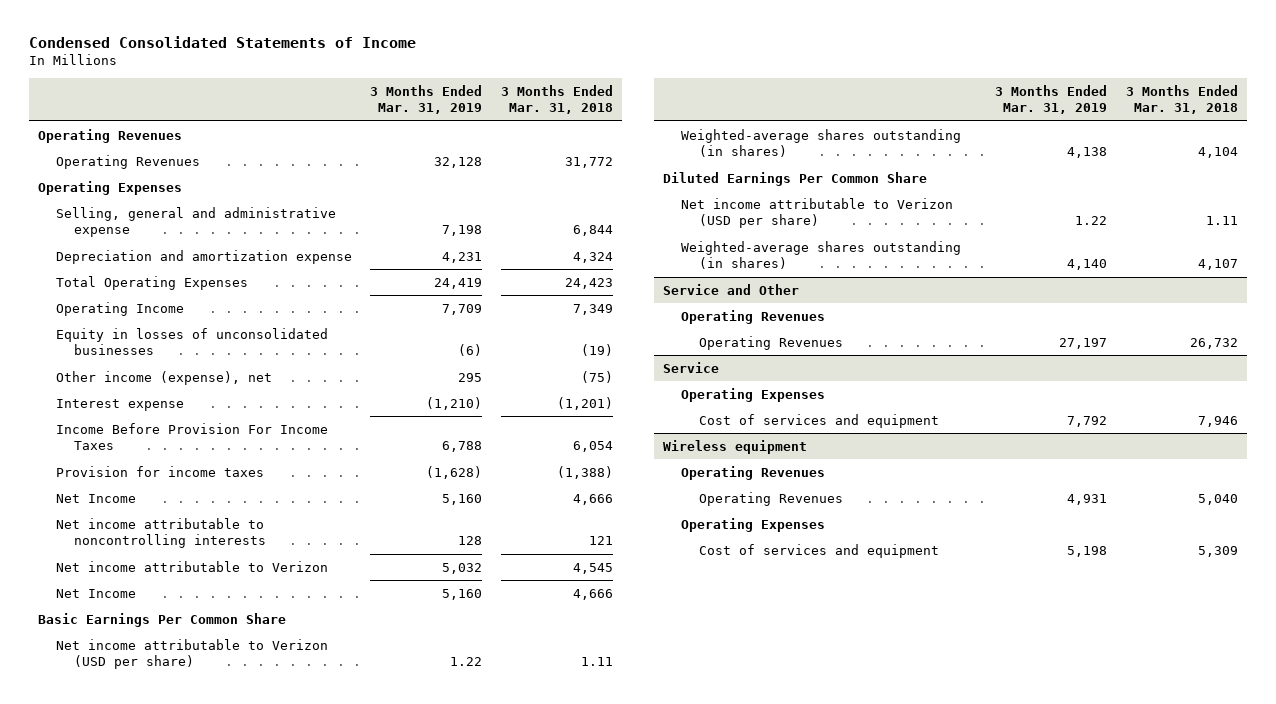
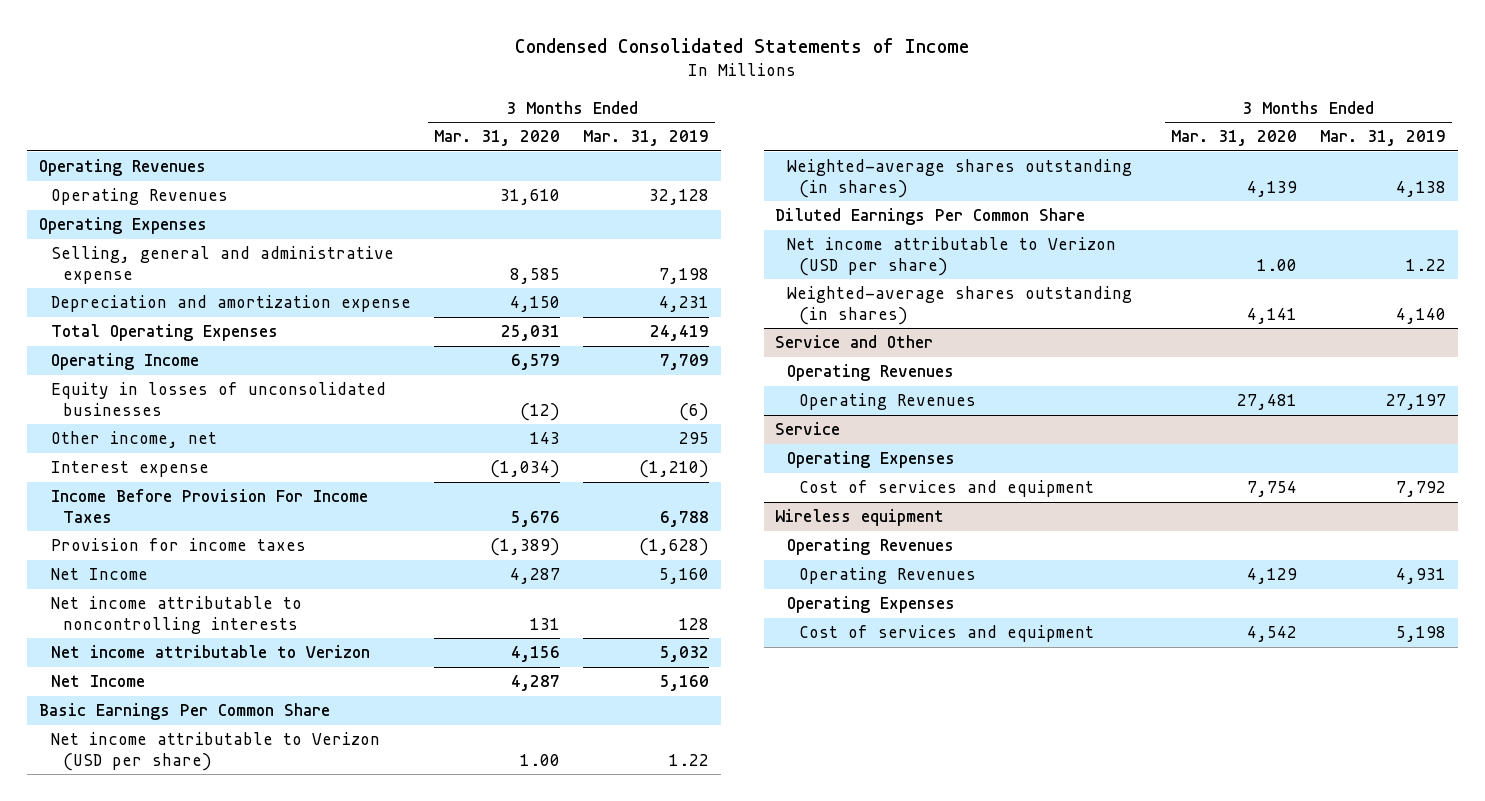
- | 3 Months Ended Mar. 31, 2019 | 3 Months Ended Mar. 31, 2018
+ | 3 Months Ended Mar. 31, 2020 | 3 Months Ended Mar. 31, 2019
- Other income (expense), net | 295 | (75)
+ Other income, net | 143 | 295

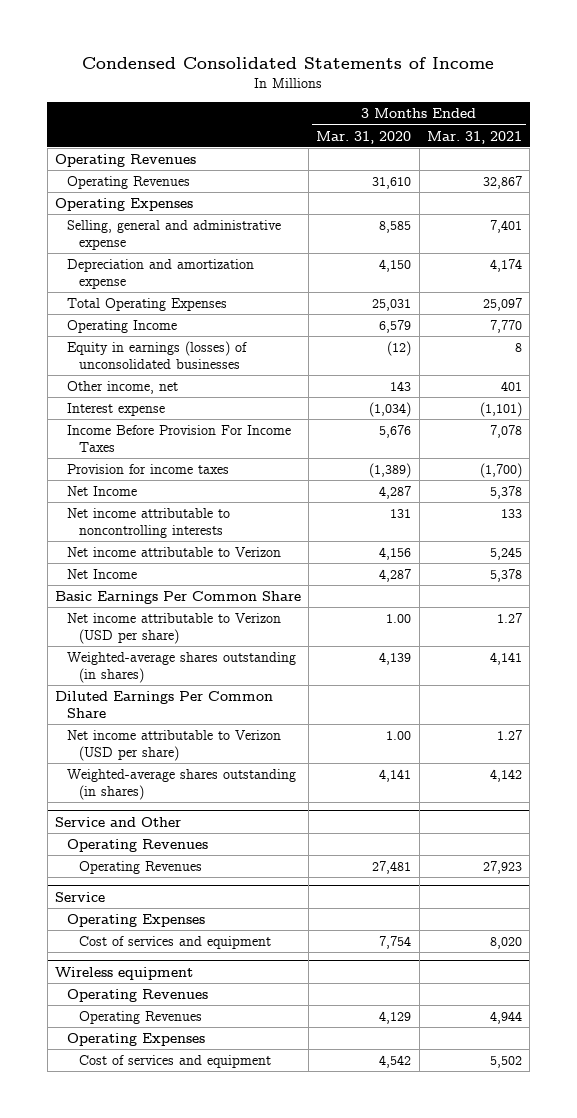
- | 3 Months Ended Mar. 31, 2020 | 3 Months Ended Mar. 31, 2019
+ | 3 Months Ended Mar. 31, 2020 | 3 Months Ended Mar. 31, 2021
- Equity in losses of unconsolidated businesses | (12) | (6)
+ Equity in earnings (losses) of unconsolidated businesses | (12) | 8

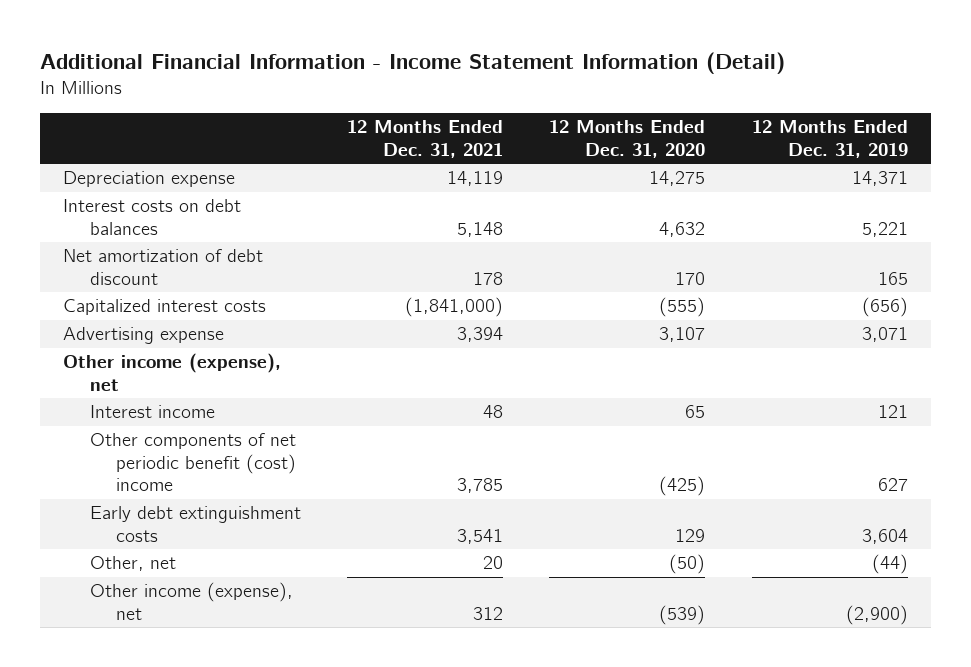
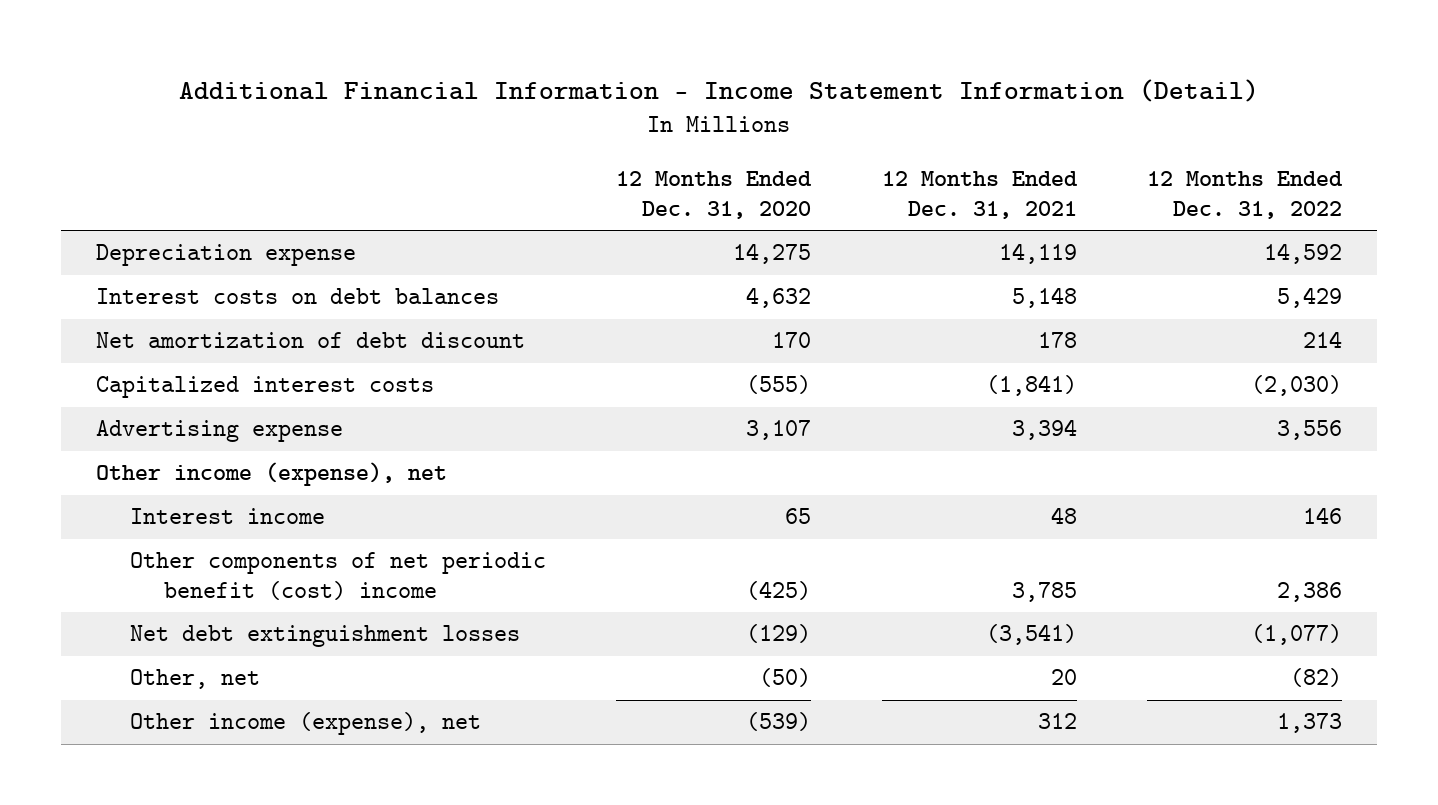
- | 12 Months Ended Dec. 31, 2021 | 12 Months Ended Dec. 31, 2020 | 12 Months Ended Dec. 31, 2019
+ | 12 Months Ended Dec. 31, 2020 | 12 Months Ended Dec. 31, 2021 | 12 Months Ended Dec. 31, 2022
- Capitalized interest costs | (1,841,000) | (555) | (656)
+ Capitalized interest costs | (555) | (1,841) | (2,030)
- Early debt extinguishment costs | 3,541 | 129 | 3,604
+ Net debt extinguishment losses | (129) | (3,541) | (1,077)

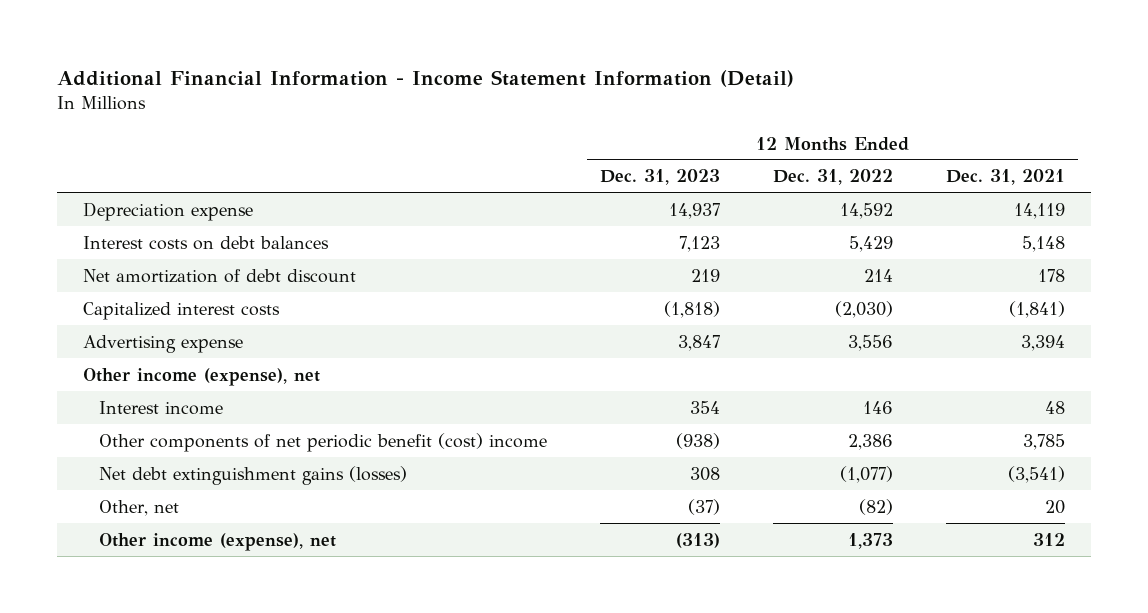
- | 12 Months Ended Dec. 31, 2020 | 12 Months Ended Dec. 31, 2021 | 12 Months Ended Dec. 31, 2022
+ | 12 Months Ended Dec. 31, 2023 | 12 Months Ended Dec. 31, 2022 | 12 Months Ended Dec. 31, 2021
- Net debt extinguishment losses | (129) | (3,541) | (1,077)
+ Net debt extinguishment gains (losses) | 308 | (1,077) | (3,541)

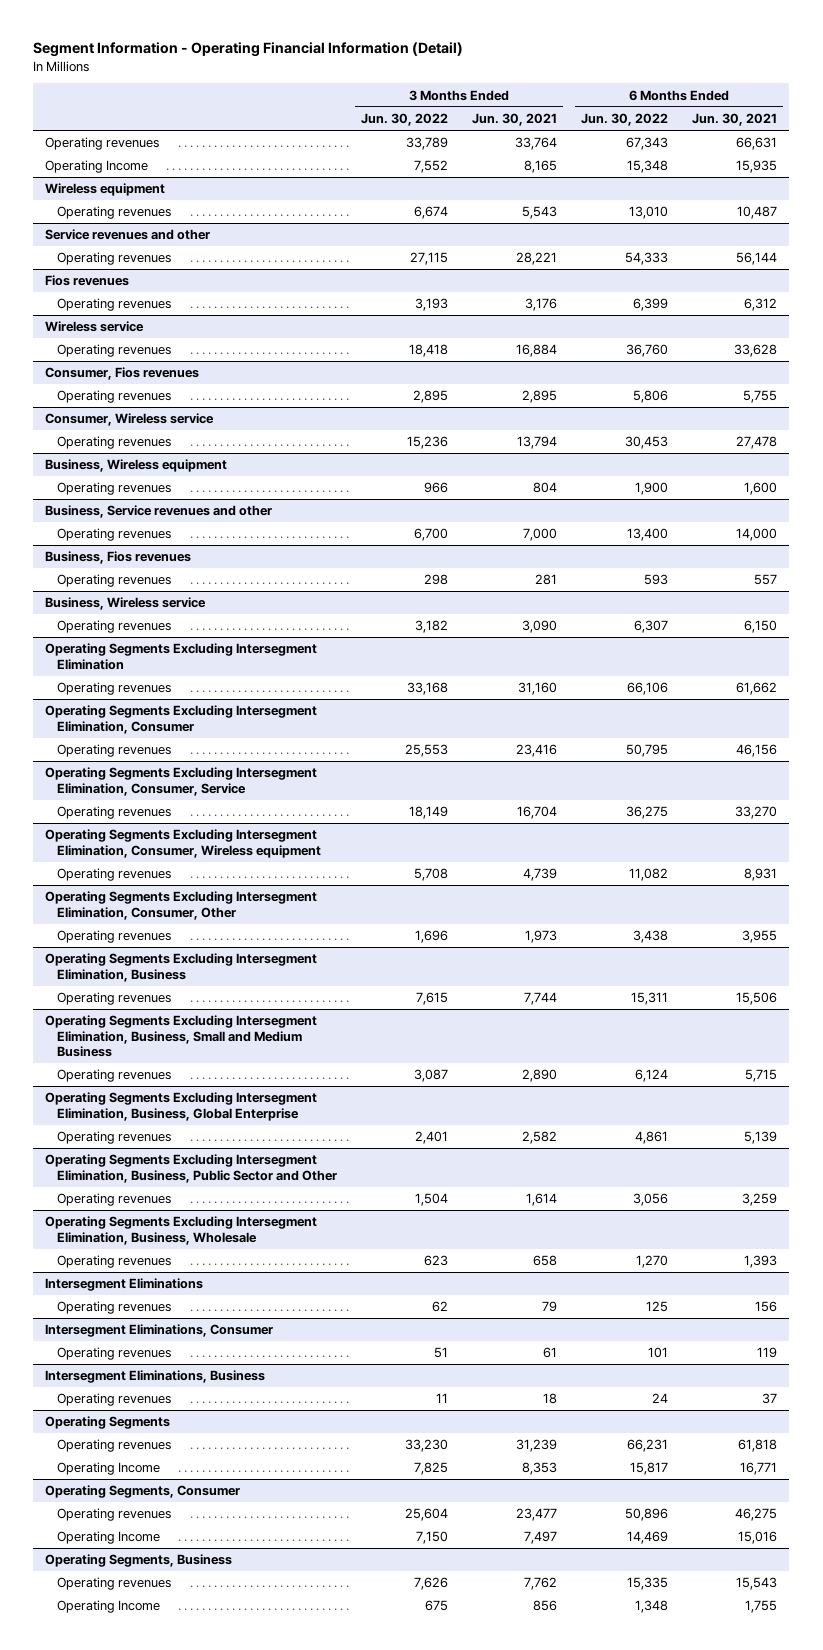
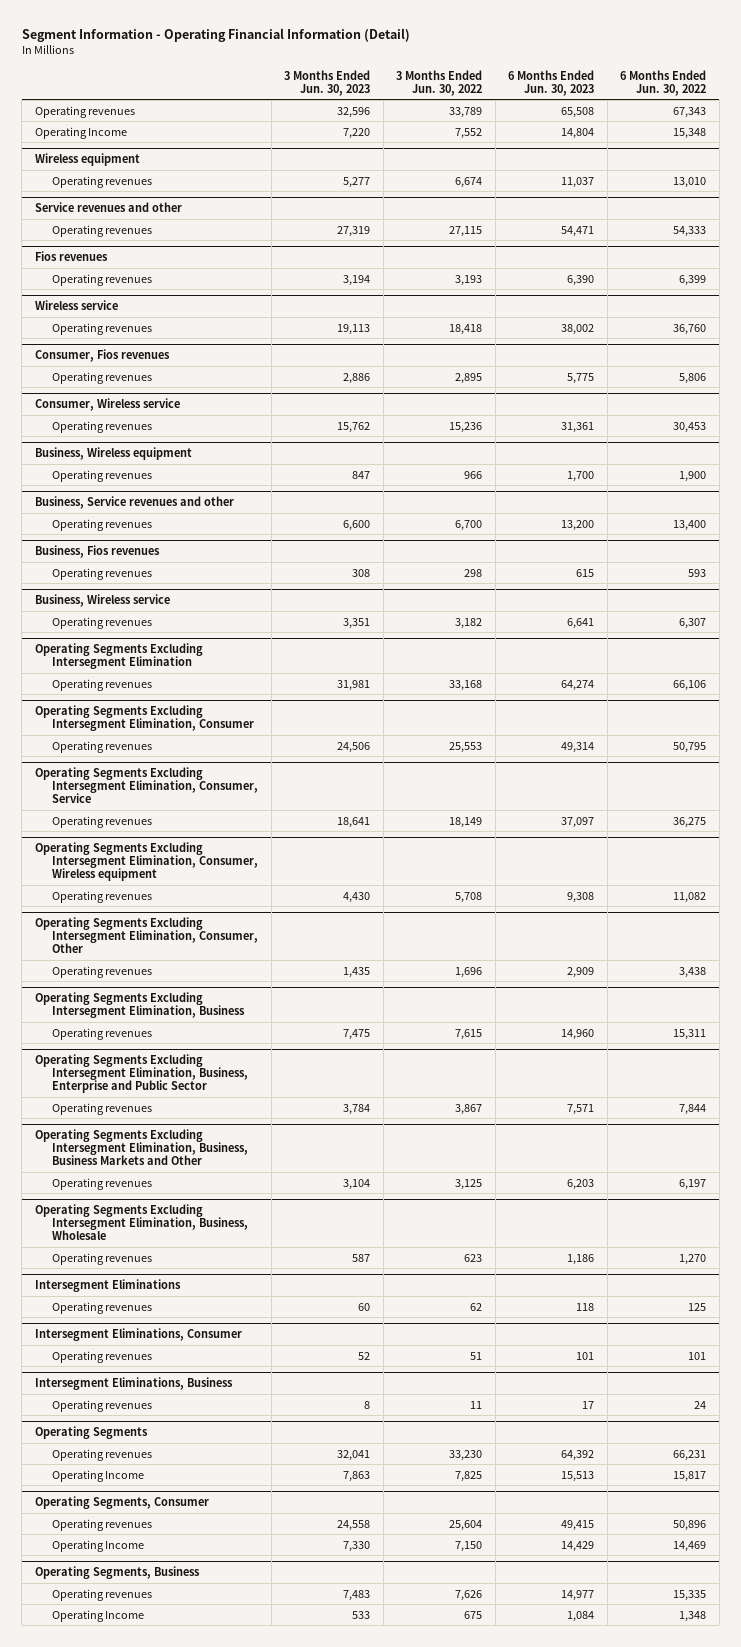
- | 3 Months Ended Jun. 30, 2022 | 3 Months Ended Jun. 30, 2021 | 6 Months Ended Jun. 30, 2022 | 6 Months Ended Jun. 30, 2021
+ | 3 Months Ended Jun. 30, 2023 | 3 Months Ended Jun. 30, 2022 | 6 Months Ended Jun. 30, 2023 | 6 Months Ended Jun. 30, 2022
- Operating Segments Excluding Intersegment Elimination, Business, Small and Medium Business
- Operating revenues | 3,087 | 2,890 | 6,124 | 5,715
- Operating Segments Excluding Intersegment Elimination, Business, Global Enterprise
- Operating revenues | 2,401 | 2,582 | 4,861 | 5,139
- Operating Segments Excluding Intersegment Elimination, Business, Public Sector and Other
- Operating revenues | 1,504 | 1,614 | 3,056 | 3,259
+ Operating Segments Excluding Intersegment Elimination, Business, Enterprise and Public Sector
+ Operating revenues | 3,784 | 3,867 | 7,571 | 7,844
+ Operating Segments Excluding Intersegment Elimination, Business, Business Markets and Other
+ Operating revenues | 3,104 | 3,125 | 6,203 | 6,197

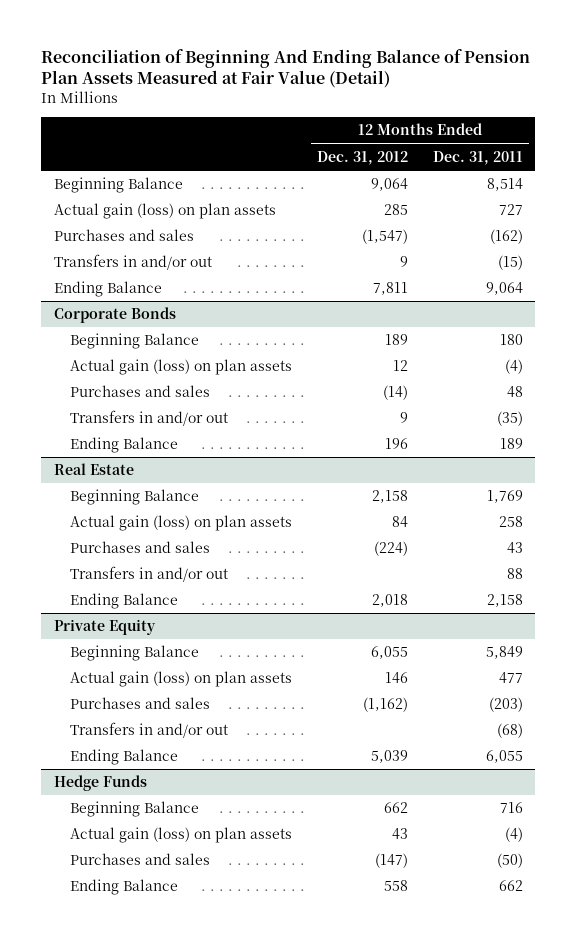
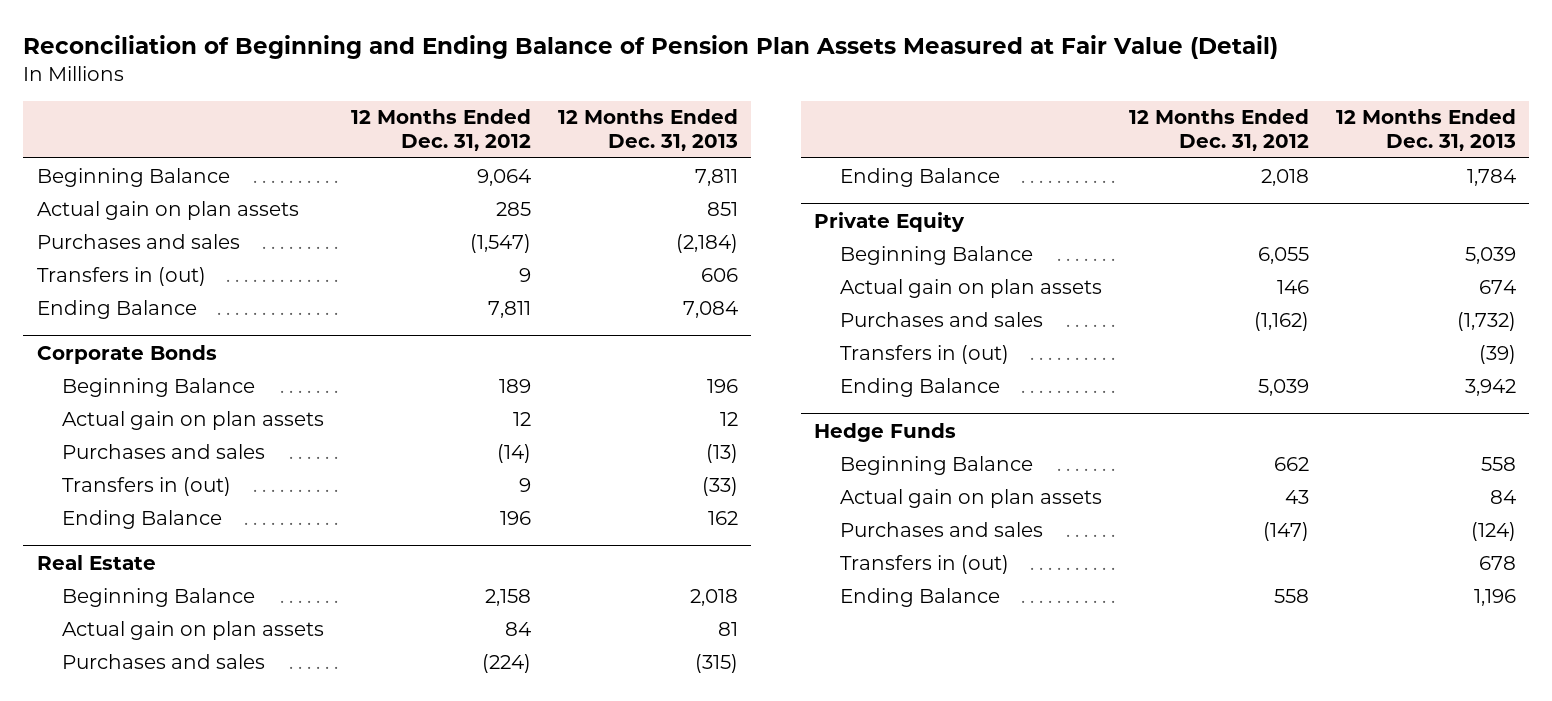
- Reconciliation of Beginning And Ending Balance of Pension Plan Assets Measured at Fair Value (Detail)
+ Reconciliation of Beginning and Ending Balance of Pension Plan Assets Measured at Fair Value (Detail)
- | 12 Months Ended Dec. 31, 2012 | 12 Months Ended Dec. 31, 2011
+ | 12 Months Ended Dec. 31, 2012 | 12 Months Ended Dec. 31, 2013
- Actual gain (loss) on plan assets | 285 | 727
+ Actual gain on plan assets | 285 | 851
- Transfers in and/or out | 9 | (15)
+ Transfers in (out) | 9 | 606
@ Corporate Bonds
- Actual gain (loss) on plan assets | 12 | (4)
+ Actual gain on plan assets | 12 | 12
- Transfers in and/or out | 9 | (35)
+ Transfers in (out) | 9 | (33)
@ Real Estate
- Actual gain (loss) on plan assets | 84 | 258
+ Actual gain on plan assets | 84 | 81
- Transfers in and/or out | | 88
@ Private Equity
- Actual gain (loss) on plan assets | 146 | 477
+ Actual gain on plan assets | 146 | 674
- Transfers in and/or out | | (68)
+ Transfers in (out) | | (39)
@ Hedge Funds
- Actual gain (loss) on plan assets | 43 | (4)
+ Actual gain on plan assets | 43 | 84
+ Transfers in (out) | | 678

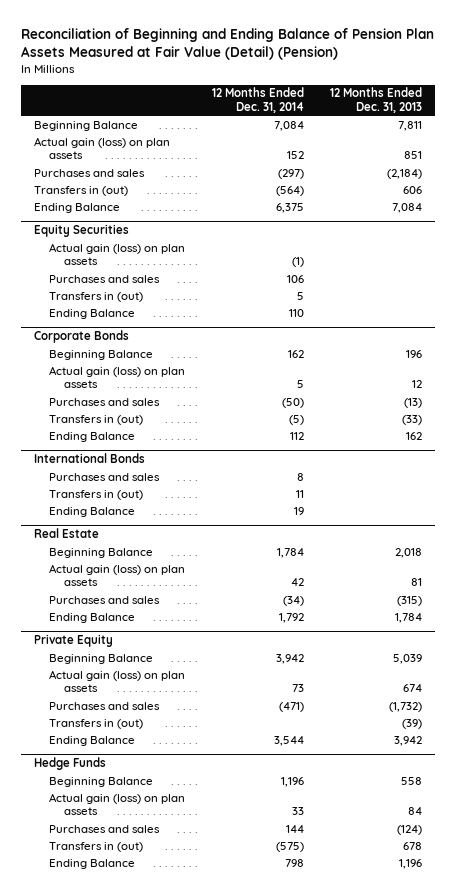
- Reconciliation of Beginning and Ending Balance of Pension Plan Assets Measured at Fair Value (Detail)
+ Reconciliation of Beginning and Ending Balance of Pension Plan Assets Measured at Fair Value (Detail) (Pension)
- | 12 Months Ended Dec. 31, 2012 | 12 Months Ended Dec. 31, 2013
+ | 12 Months Ended Dec. 31, 2014 | 12 Months Ended Dec. 31, 2013
- Actual gain on plan assets | 285 | 851
+ Actual gain (loss) on plan assets | 152 | 851
+ Equity Securities
+ Actual gain (loss) on plan assets | (1) |
+ Purchases and sales | 106 |
+ Transfers in (out) | 5 |
+ Ending Balance | 110 |
@ Corporate Bonds
- Actual gain on plan assets | 12 | 12
+ Actual gain (loss) on plan assets | 5 | 12
+ International Bonds
+ Purchases and sales | 8 |
+ Transfers in (out) | 11 |
+ Ending Balance | 19 |
@ Real Estate
- Actual gain on plan assets | 84 | 81
+ Actual gain (loss) on plan assets | 42 | 81
@ Private Equity
- Actual gain on plan assets | 146 | 674
+ Actual gain (loss) on plan assets | 73 | 674
@ Hedge Funds
- Actual gain on plan assets | 43 | 84
+ Actual gain (loss) on plan assets | 33 | 84

